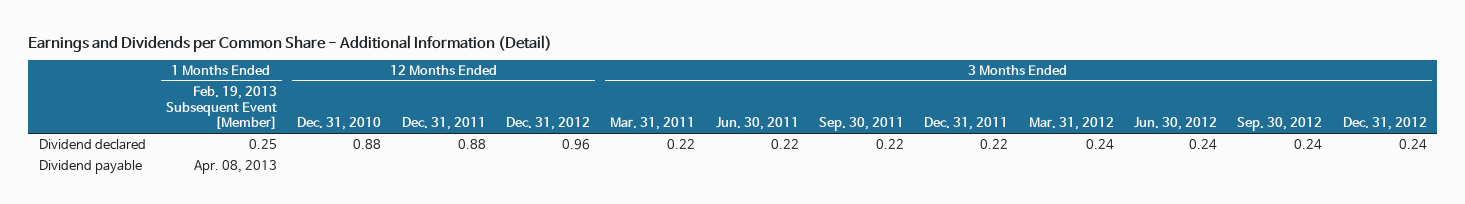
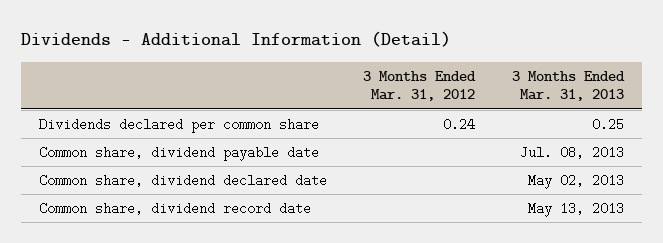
- Earnings and Dividends per Common Share - Additional Information (Detail)
+ Dividends - Additional Information (Detail)
- | 1 Months Ended Feb. 19, 2013 Subsequent Event [Member] | 12 Months Ended Dec. 31, 2010 | 12 Months Ended Dec. 31, 2011 | 12 Months Ended Dec. 31, 2012 | 3 Months Ended Mar. 31, 2011 | 3 Months Ended Jun. 30, 2011 | 3 Months Ended Sep. 30, 2011 | 3 Months Ended Dec. 31, 2011 | 3 Months Ended Mar. 31, 2012 | 3 Months Ended Jun. 30, 2012 | 3 Months Ended Sep. 30, 2012 | 3 Months Ended Dec. 31, 2012
+ | 3 Months Ended Mar. 31, 2012 | 3 Months Ended Mar. 31, 2013
- Dividend declared | 0.25 | 0.88 | 0.88 | 0.96 | 0.22 | 0.22 | 0.22 | 0.22 | 0.24 | 0.24 | 0.24 | 0.24
- Dividend payable | Apr. 08, 2013 | | | | | | | | | | |
+ Dividends declared per common share | 0.24 | 0.25
+ Common share, dividend payable date | | Jul. 08, 2013
+ Common share, dividend declared date | | May 02, 2013
+ Common share, dividend record date | | May 13, 2013

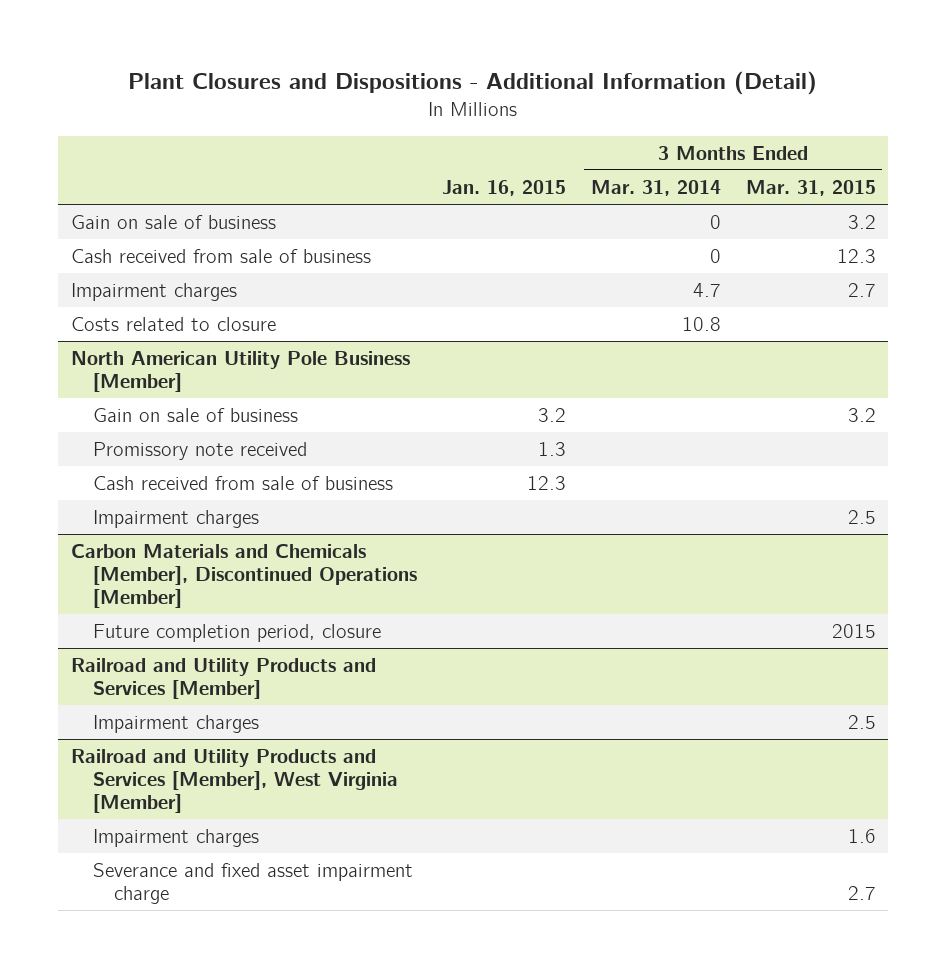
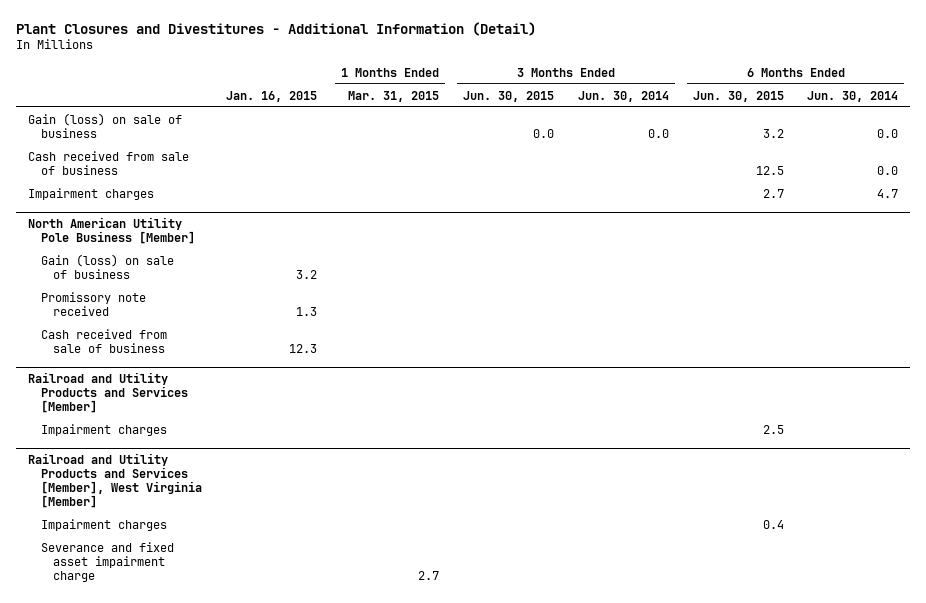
- Plant Closures and Dispositions - Additional Information (Detail)
+ Plant Closures and Divestitures - Additional Information (Detail)
- | Jan. 16, 2015 | 3 Months Ended Mar. 31, 2014 | 3 Months Ended Mar. 31, 2015
+ | Jan. 16, 2015 | 1 Months Ended Mar. 31, 2015 | 3 Months Ended Jun. 30, 2015 | 3 Months Ended Jun. 30, 2014 | 6 Months Ended Jun. 30, 2015 | 6 Months Ended Jun. 30, 2014
- Gain on sale of business | | 0 | 3.2
+ Gain (loss) on sale of business | | | 0.0 | 0.0 | 3.2 | 0.0
- Costs related to closure | | 10.8 |
@ North American Utility Pole Business [Member]
- Gain on sale of business | 3.2 | | 3.2
+ Gain (loss) on sale of business | 3.2 | | | | |
- Impairment charges | | | 2.5
- Carbon Materials and Chemicals [Member], Discontinued Operations [Member]
- Future completion period, closure | | | 2015

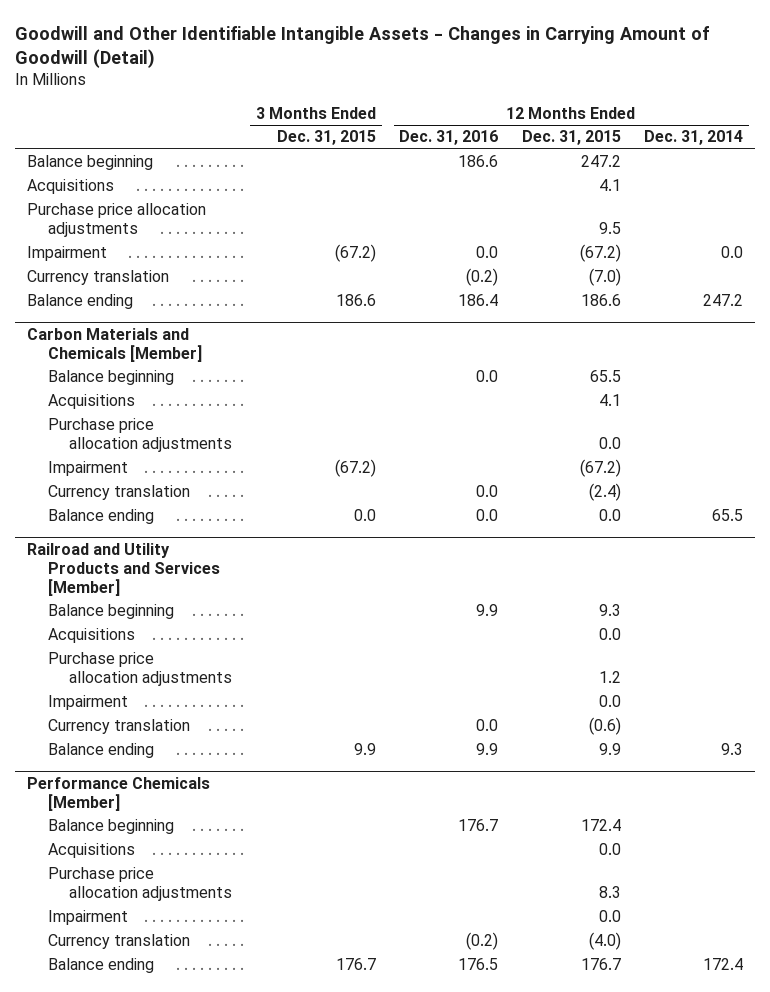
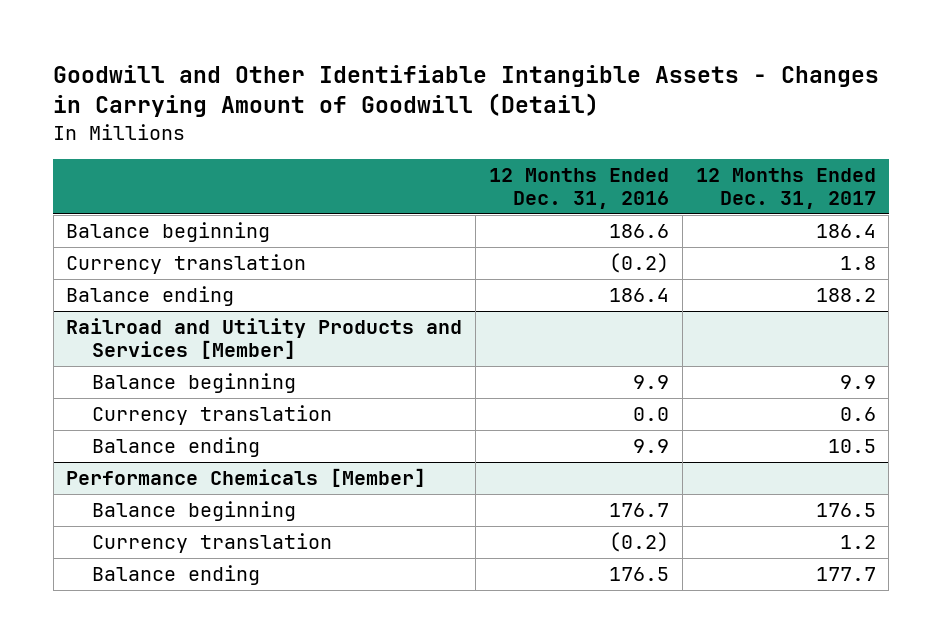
- | 3 Months Ended Dec. 31, 2015 | 12 Months Ended Dec. 31, 2016 | 12 Months Ended Dec. 31, 2015 | 12 Months Ended Dec. 31, 2014
+ | 12 Months Ended Dec. 31, 2016 | 12 Months Ended Dec. 31, 2017
- Acquisitions | | | 4.1 |
- Purchase price allocation adjustments | | | 9.5 |
- Impairment | (67.2) | 0.0 | (67.2) | 0.0
- Carbon Materials and Chemicals [Member]
- Balance beginning | | 0.0 | 65.5 |
- Acquisitions | | | 4.1 |
- Purchase price allocation adjustments | | | 0.0 |
- Impairment | (67.2) | | (67.2) |
- Currency translation | | 0.0 | (2.4) |
- Balance ending | 0.0 | 0.0 | 0.0 | 65.5
@ Railroad and Utility Products and Services [Member]
- Acquisitions | | | 0.0 |
- Purchase price allocation adjustments | | | 1.2 |
- Impairment | | | 0.0 |
@ Performance Chemicals [Member]
- Acquisitions | | | 0.0 |
- Purchase price allocation adjustments | | | 8.3 |
- Impairment | | | 0.0 |

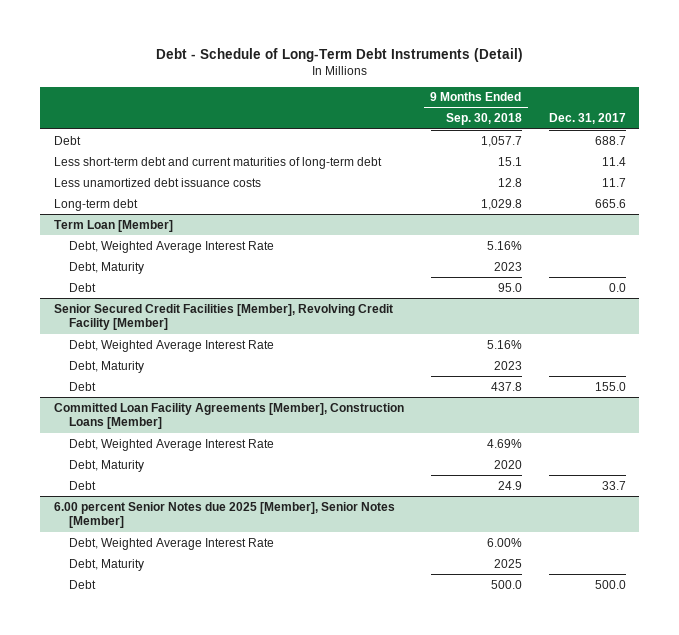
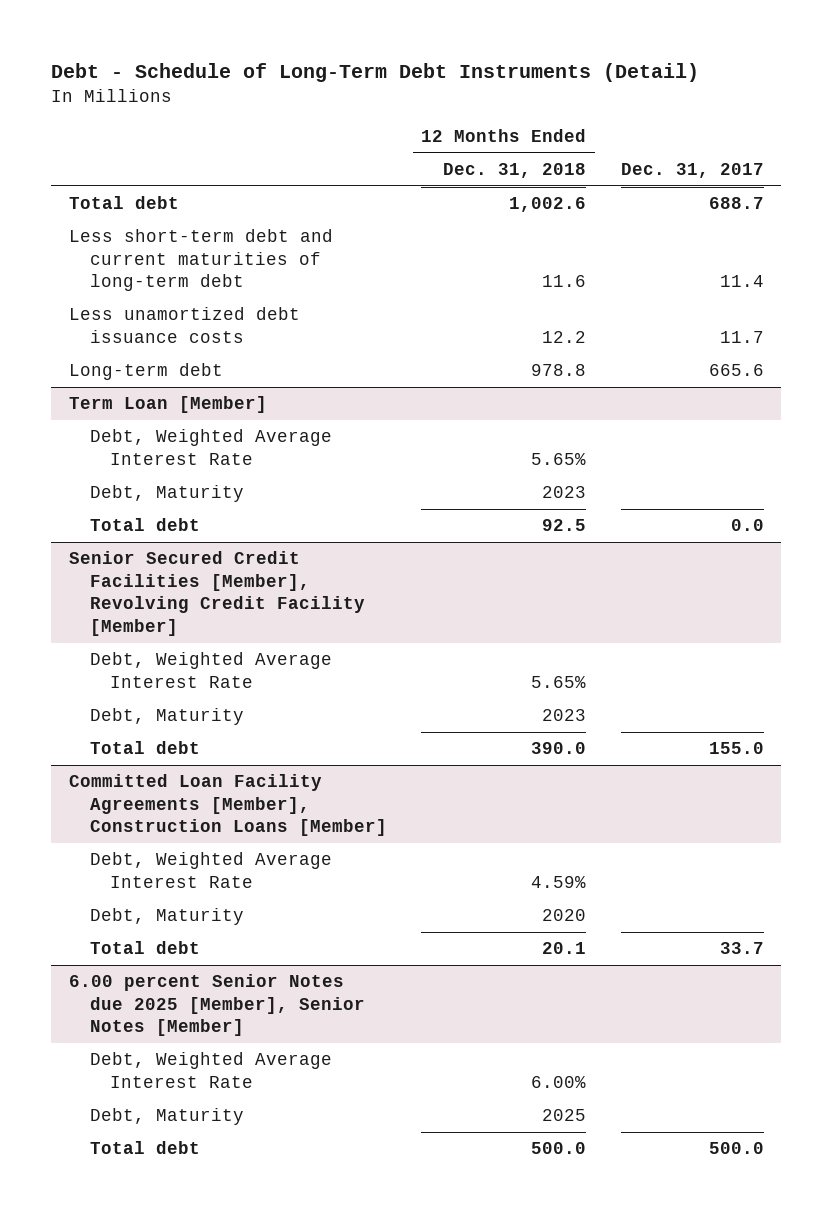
- | 9 Months Ended Sep. 30, 2018 | Dec. 31, 2017
+ | 12 Months Ended Dec. 31, 2018 | Dec. 31, 2017
- Debt | 1,057.7 | 688.7
+ Total debt | 1,002.6 | 688.7
@ Term Loan [Member]
- Debt | 95.0 | 0.0
+ Total debt | 92.5 | 0.0
@ Senior Secured Credit Facilities [Member], Revolving Credit Facility [Member]
- Debt | 437.8 | 155.0
+ Total debt | 390.0 | 155.0
@ Committed Loan Facility Agreements [Member], Construction Loans [Member]
- Debt | 24.9 | 33.7
+ Total debt | 20.1 | 33.7
@ 6.00 percent Senior Notes due 2025 [Member], Senior Notes [Member]
- Debt | 500.0 | 500.0
+ Total debt | 500.0 | 500.0

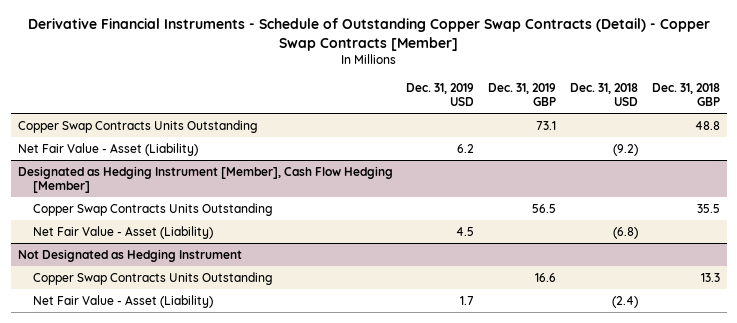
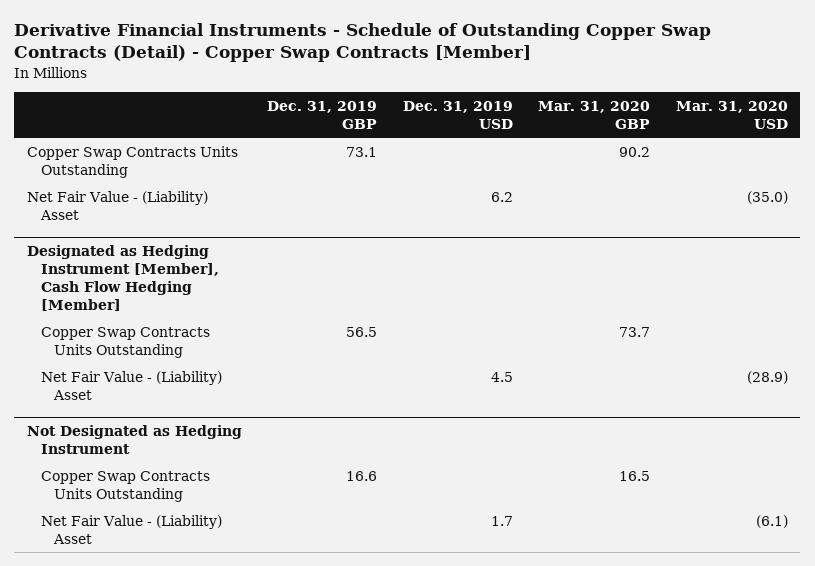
- | Dec. 31, 2019 USD | Dec. 31, 2019 GBP | Dec. 31, 2018 USD | Dec. 31, 2018 GBP
+ | Dec. 31, 2019 GBP | Dec. 31, 2019 USD | Mar. 31, 2020 GBP | Mar. 31, 2020 USD
- Net Fair Value - Asset (Liability) | 6.2 | | (9.2) |
+ Net Fair Value - (Liability) Asset | | 6.2 | | (35.0)
@ Designated as Hedging Instrument [Member], Cash Flow Hedging [Member]
- Net Fair Value - Asset (Liability) | 4.5 | | (6.8) |
+ Net Fair Value - (Liability) Asset | | 4.5 | | (28.9)
@ Not Designated as Hedging Instrument
- Net Fair Value - Asset (Liability) | 1.7 | | (2.4) |
+ Net Fair Value - (Liability) Asset | | 1.7 | | (6.1)

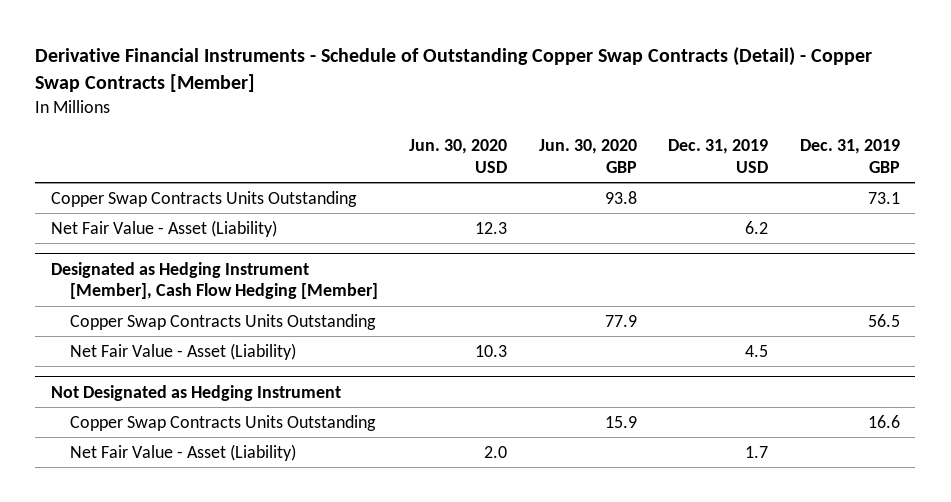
- | Dec. 31, 2019 GBP | Dec. 31, 2019 USD | Mar. 31, 2020 GBP | Mar. 31, 2020 USD
+ | Jun. 30, 2020 USD | Jun. 30, 2020 GBP | Dec. 31, 2019 USD | Dec. 31, 2019 GBP
- Net Fair Value - (Liability) Asset | | 6.2 | | (35.0)
+ Net Fair Value - Asset (Liability) | 12.3 | | 6.2 |
@ Designated as Hedging Instrument [Member], Cash Flow Hedging [Member]
- Net Fair Value - (Liability) Asset | | 4.5 | | (28.9)
+ Net Fair Value - Asset (Liability) | 10.3 | | 4.5 |
@ Not Designated as Hedging Instrument
- Net Fair Value - (Liability) Asset | | 1.7 | | (6.1)
+ Net Fair Value - Asset (Liability) | 2.0 | | 1.7 |

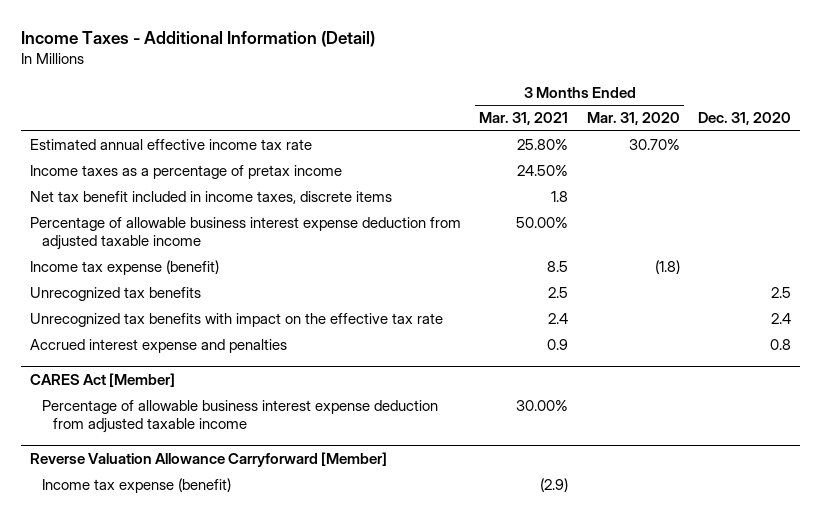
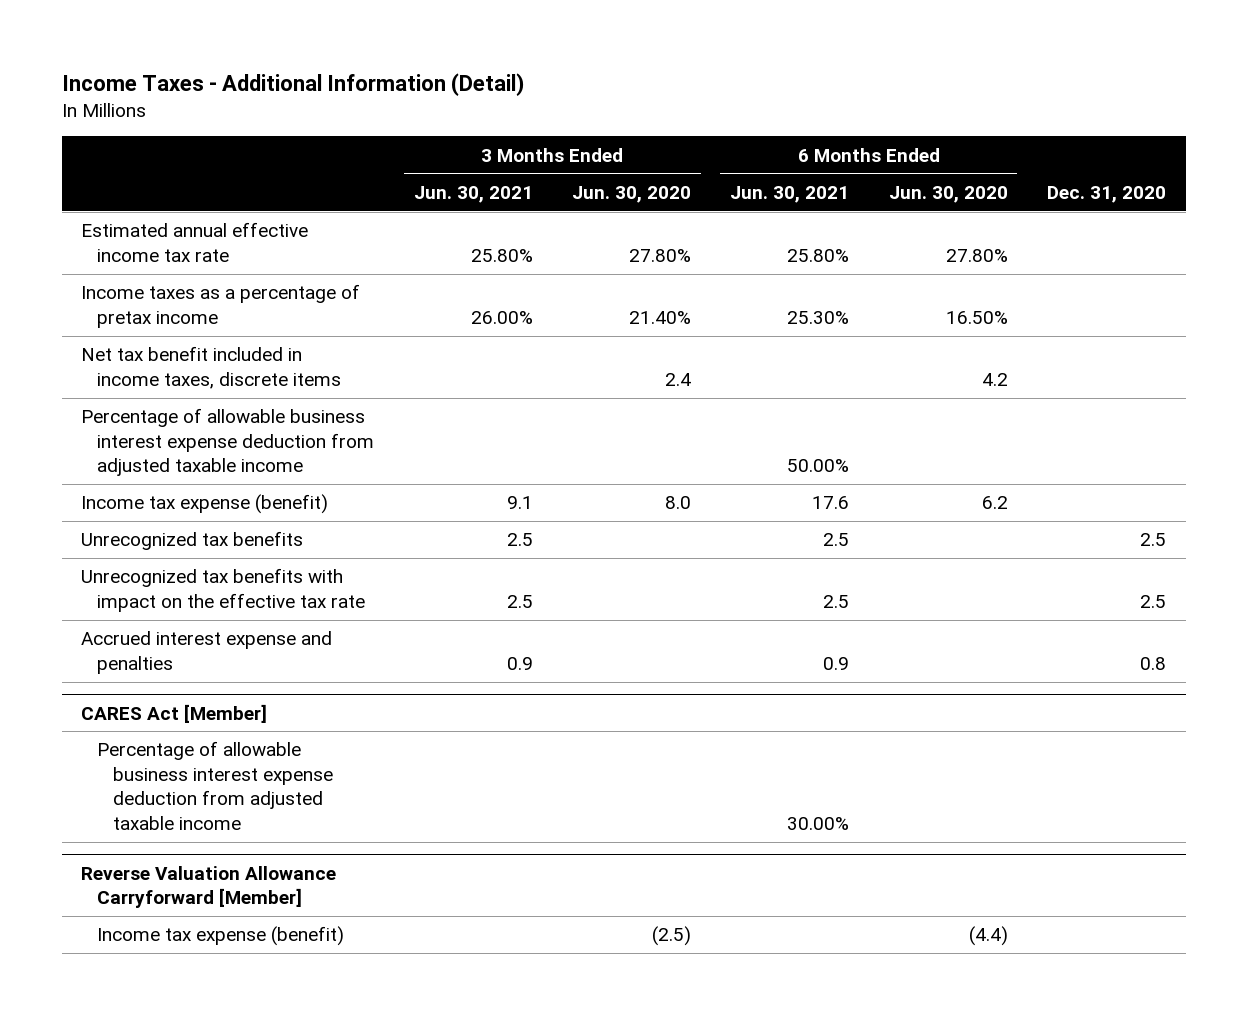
- | 3 Months Ended Mar. 31, 2021 | 3 Months Ended Mar. 31, 2020 | Dec. 31, 2020
+ | 3 Months Ended Jun. 30, 2021 | 3 Months Ended Jun. 30, 2020 | 6 Months Ended Jun. 30, 2021 | 6 Months Ended Jun. 30, 2020 | Dec. 31, 2020
- Unrecognized tax benefits with impact on the effective tax rate | 2.4 | | 2.4
+ Unrecognized tax benefits with impact on the effective tax rate | 2.5 | | 2.5 | | 2.5

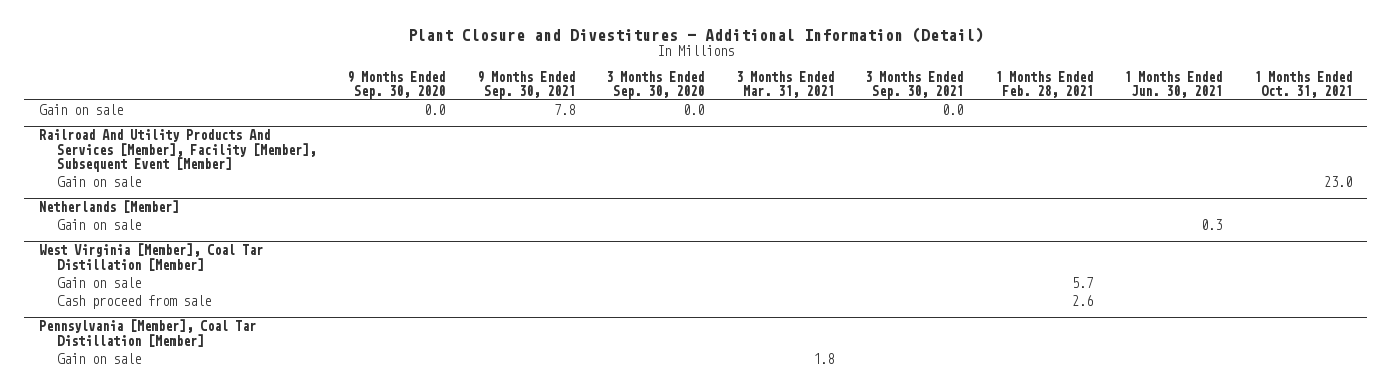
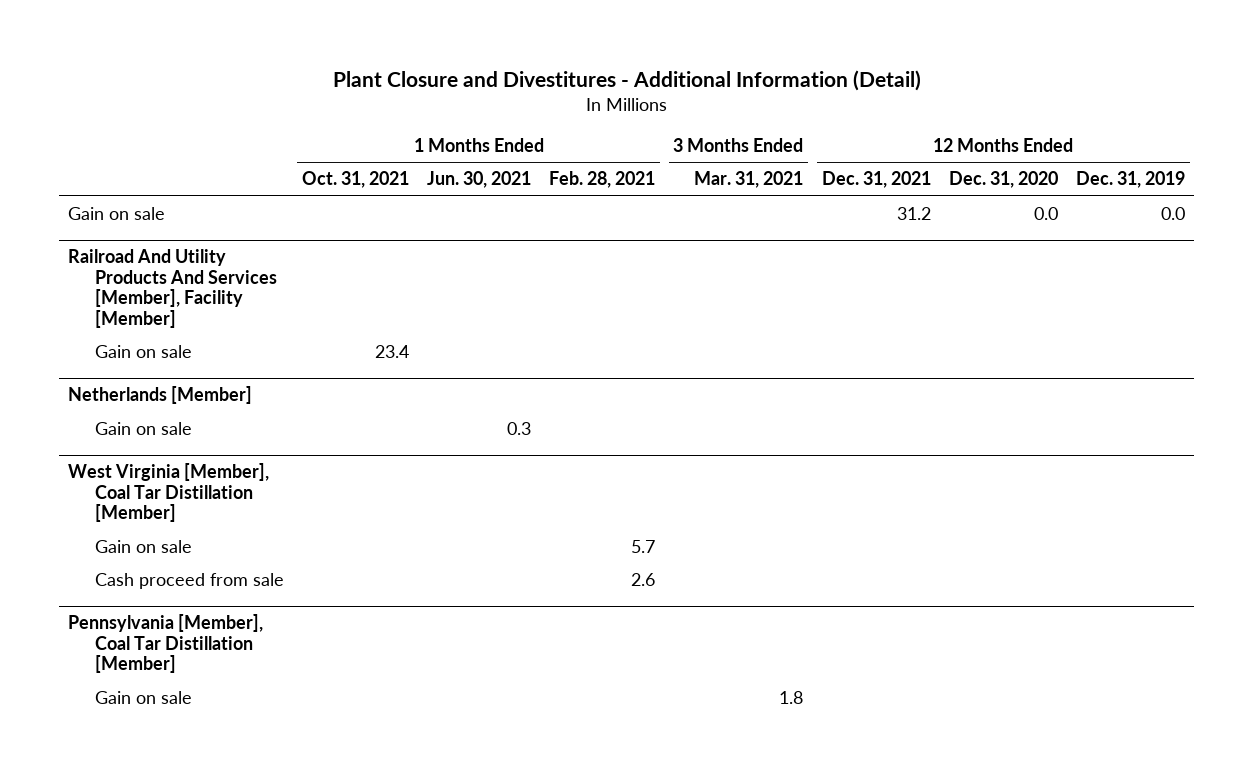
- | 9 Months Ended Sep. 30, 2020 | 9 Months Ended Sep. 30, 2021 | 3 Months Ended Sep. 30, 2020 | 3 Months Ended Mar. 31, 2021 | 3 Months Ended Sep. 30, 2021 | 1 Months Ended Feb. 28, 2021 | 1 Months Ended Jun. 30, 2021 | 1 Months Ended Oct. 31, 2021
+ | 1 Months Ended Oct. 31, 2021 | 1 Months Ended Jun. 30, 2021 | 1 Months Ended Feb. 28, 2021 | 3 Months Ended Mar. 31, 2021 | 12 Months Ended Dec. 31, 2021 | 12 Months Ended Dec. 31, 2020 | 12 Months Ended Dec. 31, 2019
- Railroad And Utility Products And Services [Member], Facility [Member], Subsequent Event [Member]
- Gain on sale | | | | | | | | 23.0
+ Railroad And Utility Products And Services [Member], Facility [Member]
+ Gain on sale | 23.4 | | | | | |

